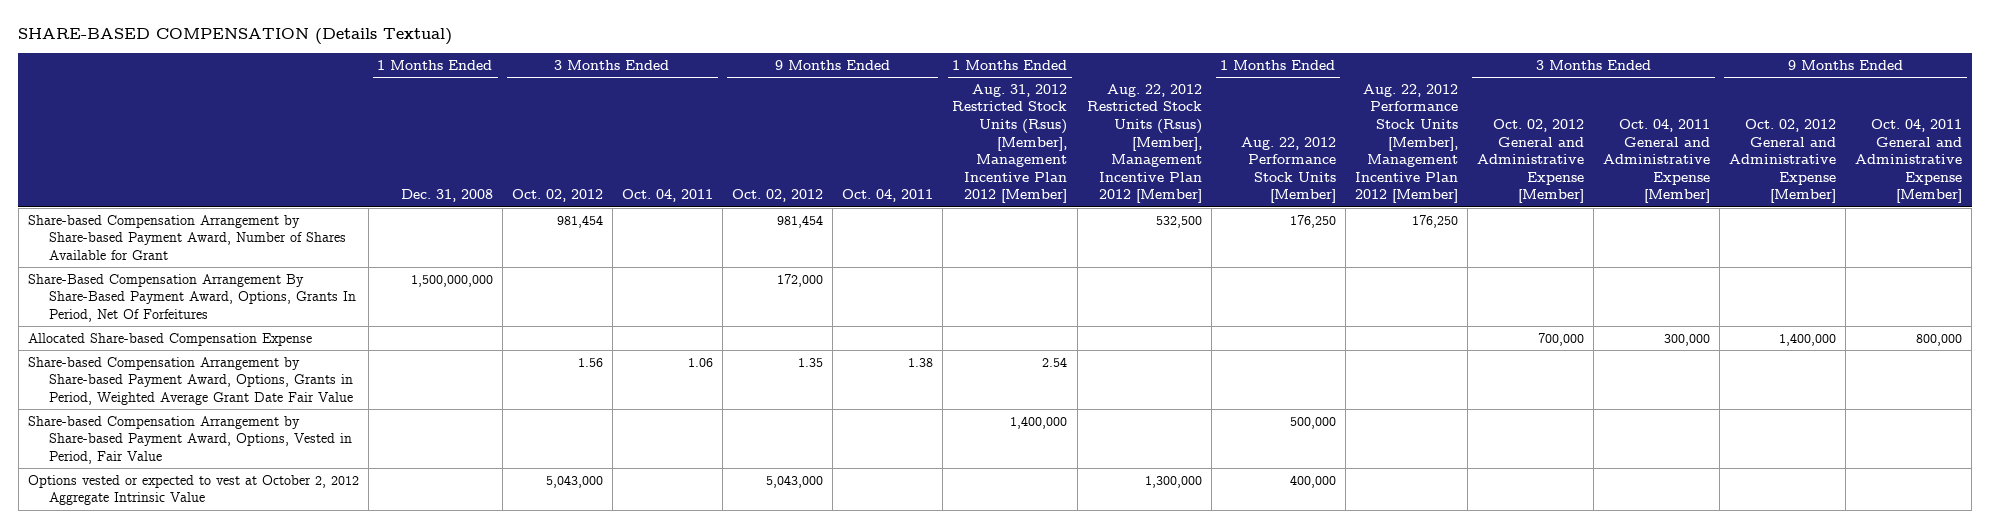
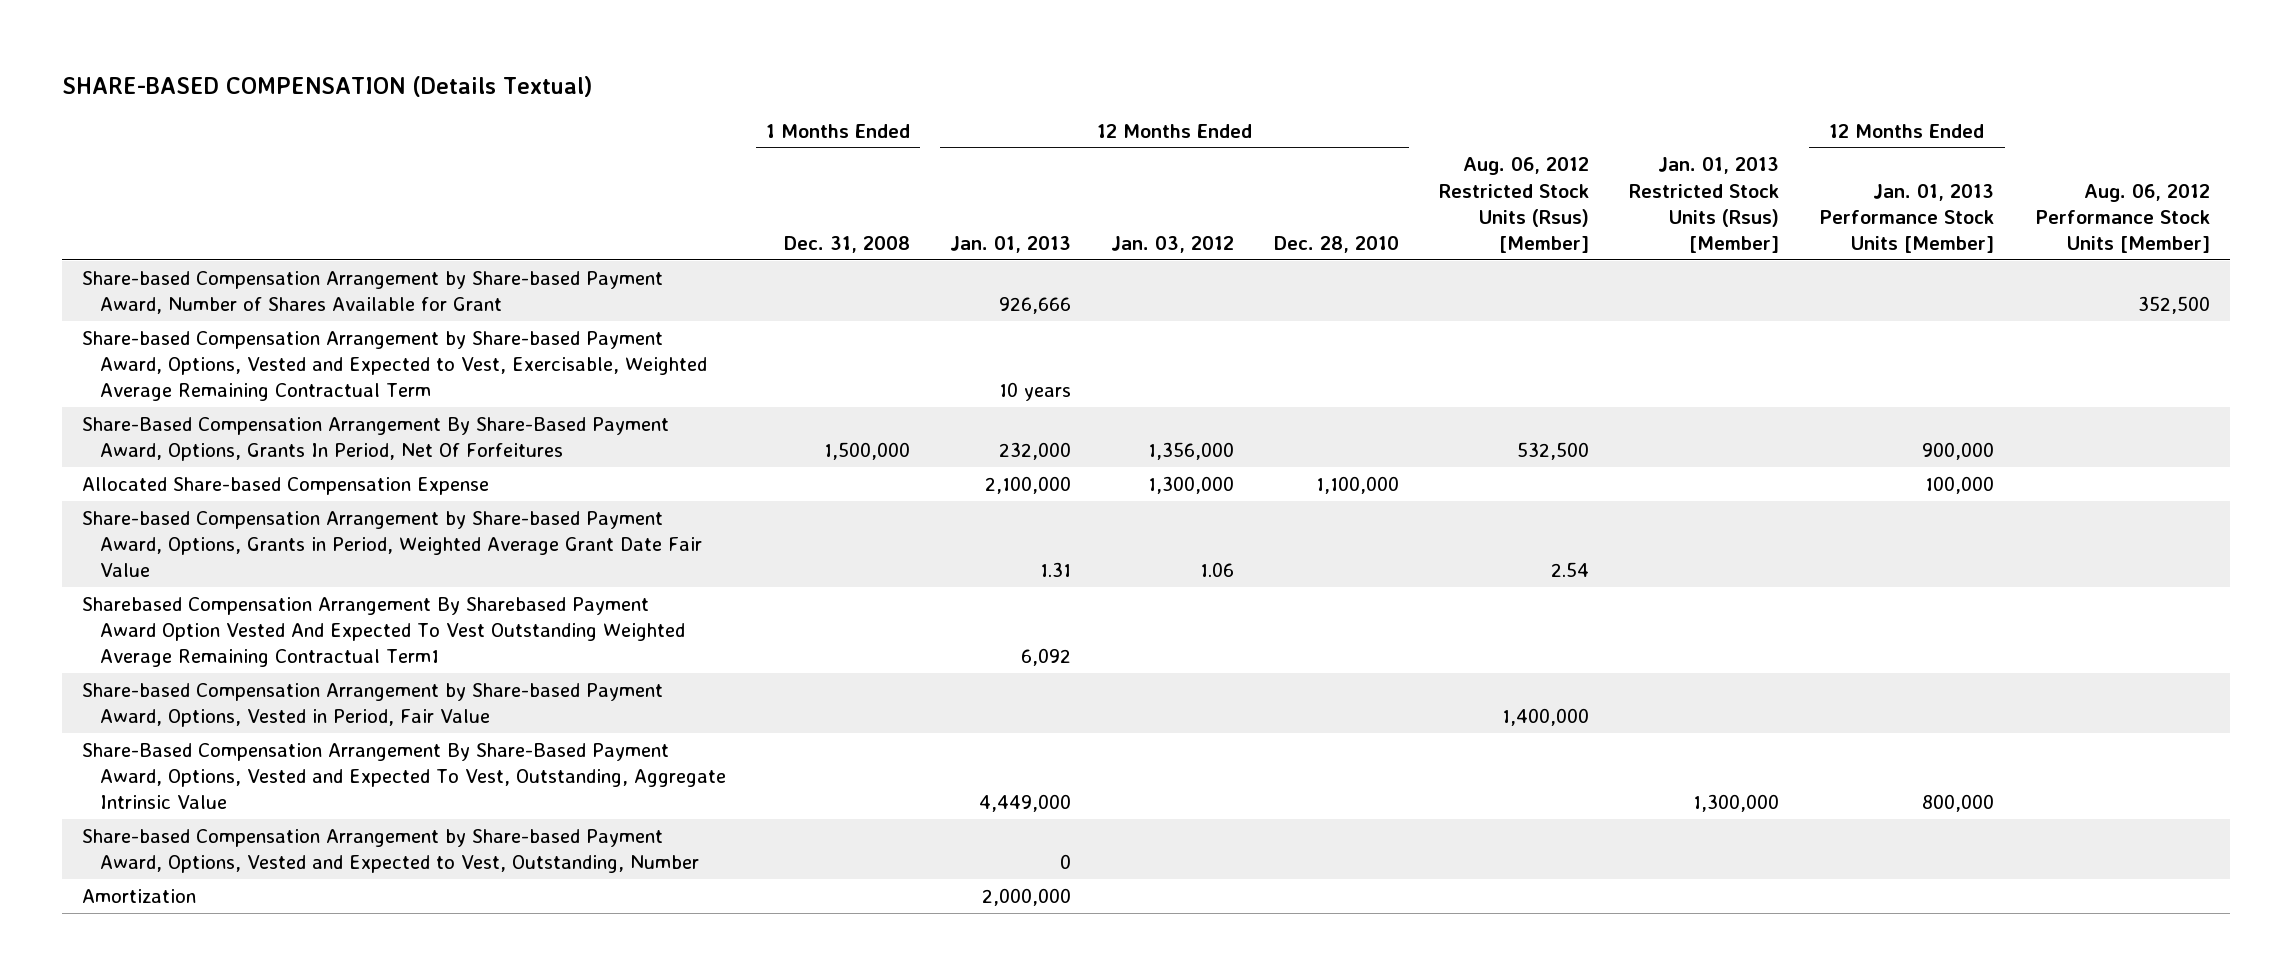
- | 1 Months Ended Dec. 31, 2008 | 3 Months Ended Oct. 02, 2012 | 3 Months Ended Oct. 04, 2011 | 9 Months Ended Oct. 02, 2012 | 9 Months Ended Oct. 04, 2011 | 1 Months Ended Aug. 31, 2012 Restricted Stock Units (Rsus) [Member], Management Incentive Plan 2012 [Member] | Aug. 22, 2012 Restricted Stock Units (Rsus) [Member], Management Incentive Plan 2012 [Member] | 1 Months Ended Aug. 22, 2012 Performance Stock Units [Member] | Aug. 22, 2012 Performance Stock Units [Member], Management Incentive Plan 2012 [Member] | 3 Months Ended Oct. 02, 2012 General and Administrative Expense [Member] | 3 Months Ended Oct. 04, 2011 General and Administrative Expense [Member] | 9 Months Ended Oct. 02, 2012 General and Administrative Expense [Member] | 9 Months Ended Oct. 04, 2011 General and Administrative Expense [Member]
+ | 1 Months Ended Dec. 31, 2008 | 12 Months Ended Jan. 01, 2013 | 12 Months Ended Jan. 03, 2012 | 12 Months Ended Dec. 28, 2010 | Aug. 06, 2012 Restricted Stock Units (Rsus) [Member] | Jan. 01, 2013 Restricted Stock Units (Rsus) [Member] | 12 Months Ended Jan. 01, 2013 Performance Stock Units [Member] | Aug. 06, 2012 Performance Stock Units [Member]
- Share-Based Compensation Arrangement By Share-Based Payment Award, Options, Grants In Period, Net Of Forfeitures | 1,500,000,000 | | | 172,000 | | | | | | | | |
+ Share-based Compensation Arrangement by Share-based Payment Award, Options, Vested and Expected to Vest, Exercisable, Weighted Average Remaining Contractual Term | | 10 years | | | | | |
+ Share-Based Compensation Arrangement By Share-Based Payment Award, Options, Grants In Period, Net Of Forfeitures | 1,500,000 | 232,000 | 1,356,000 | | 532,500 | | 900,000 |
+ Sharebased Compensation Arrangement By Sharebased Payment Award Option Vested And Expected To Vest Outstanding Weighted Average Remaining Contractual Term1 | | 6,092 | | | | | |
- Options vested or expected to vest at October 2, 2012 Aggregate Intrinsic Value | | 5,043,000 | | 5,043,000 | | | 1,300,000 | 400,000 | | | | |
+ Share-Based Compensation Arrangement By Share-Based Payment Award, Options, Vested and Expected To Vest, Outstanding, Aggregate Intrinsic Value | | 4,449,000 | | | | 1,300,000 | 800,000 |
+ Share-based Compensation Arrangement by Share-based Payment Award, Options, Vested and Expected to Vest, Outstanding, Number | | 0 | | | | | |
+ Amortization | | 2,000,000 | | | | | |

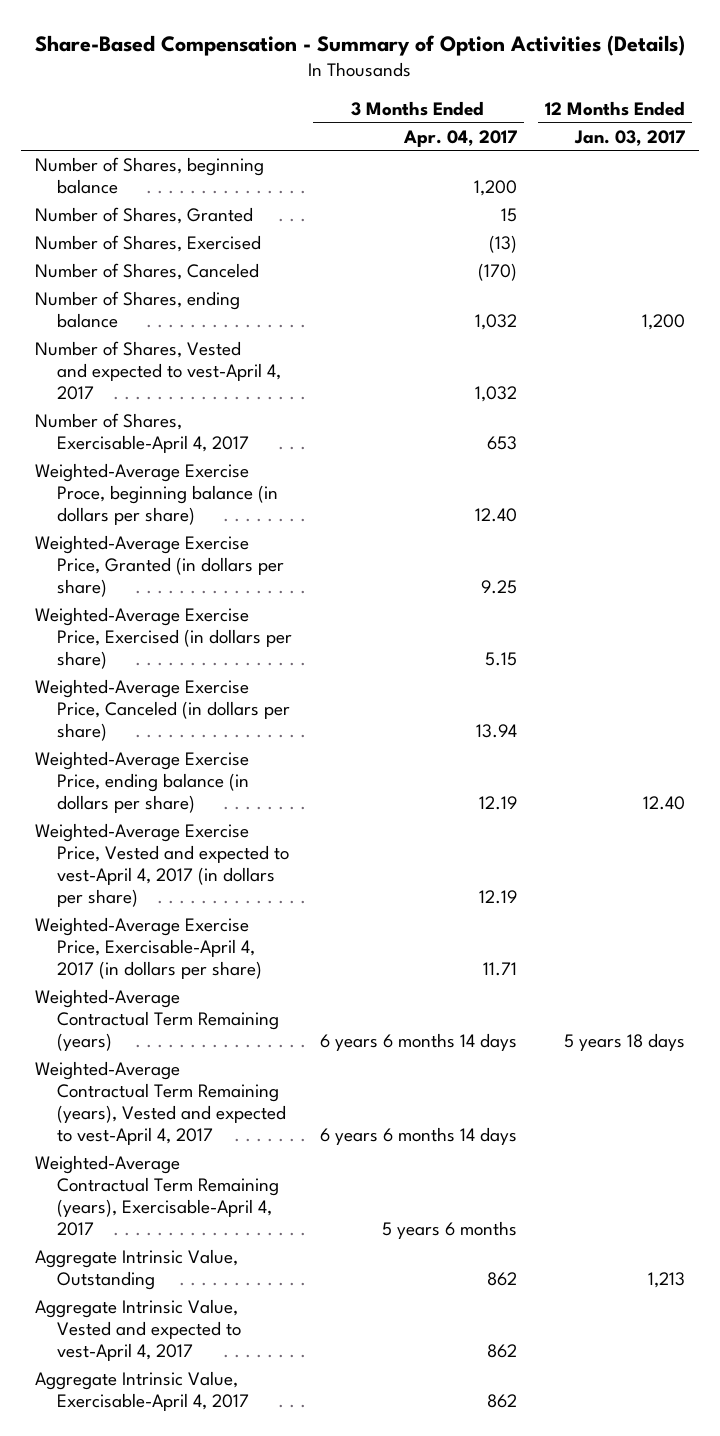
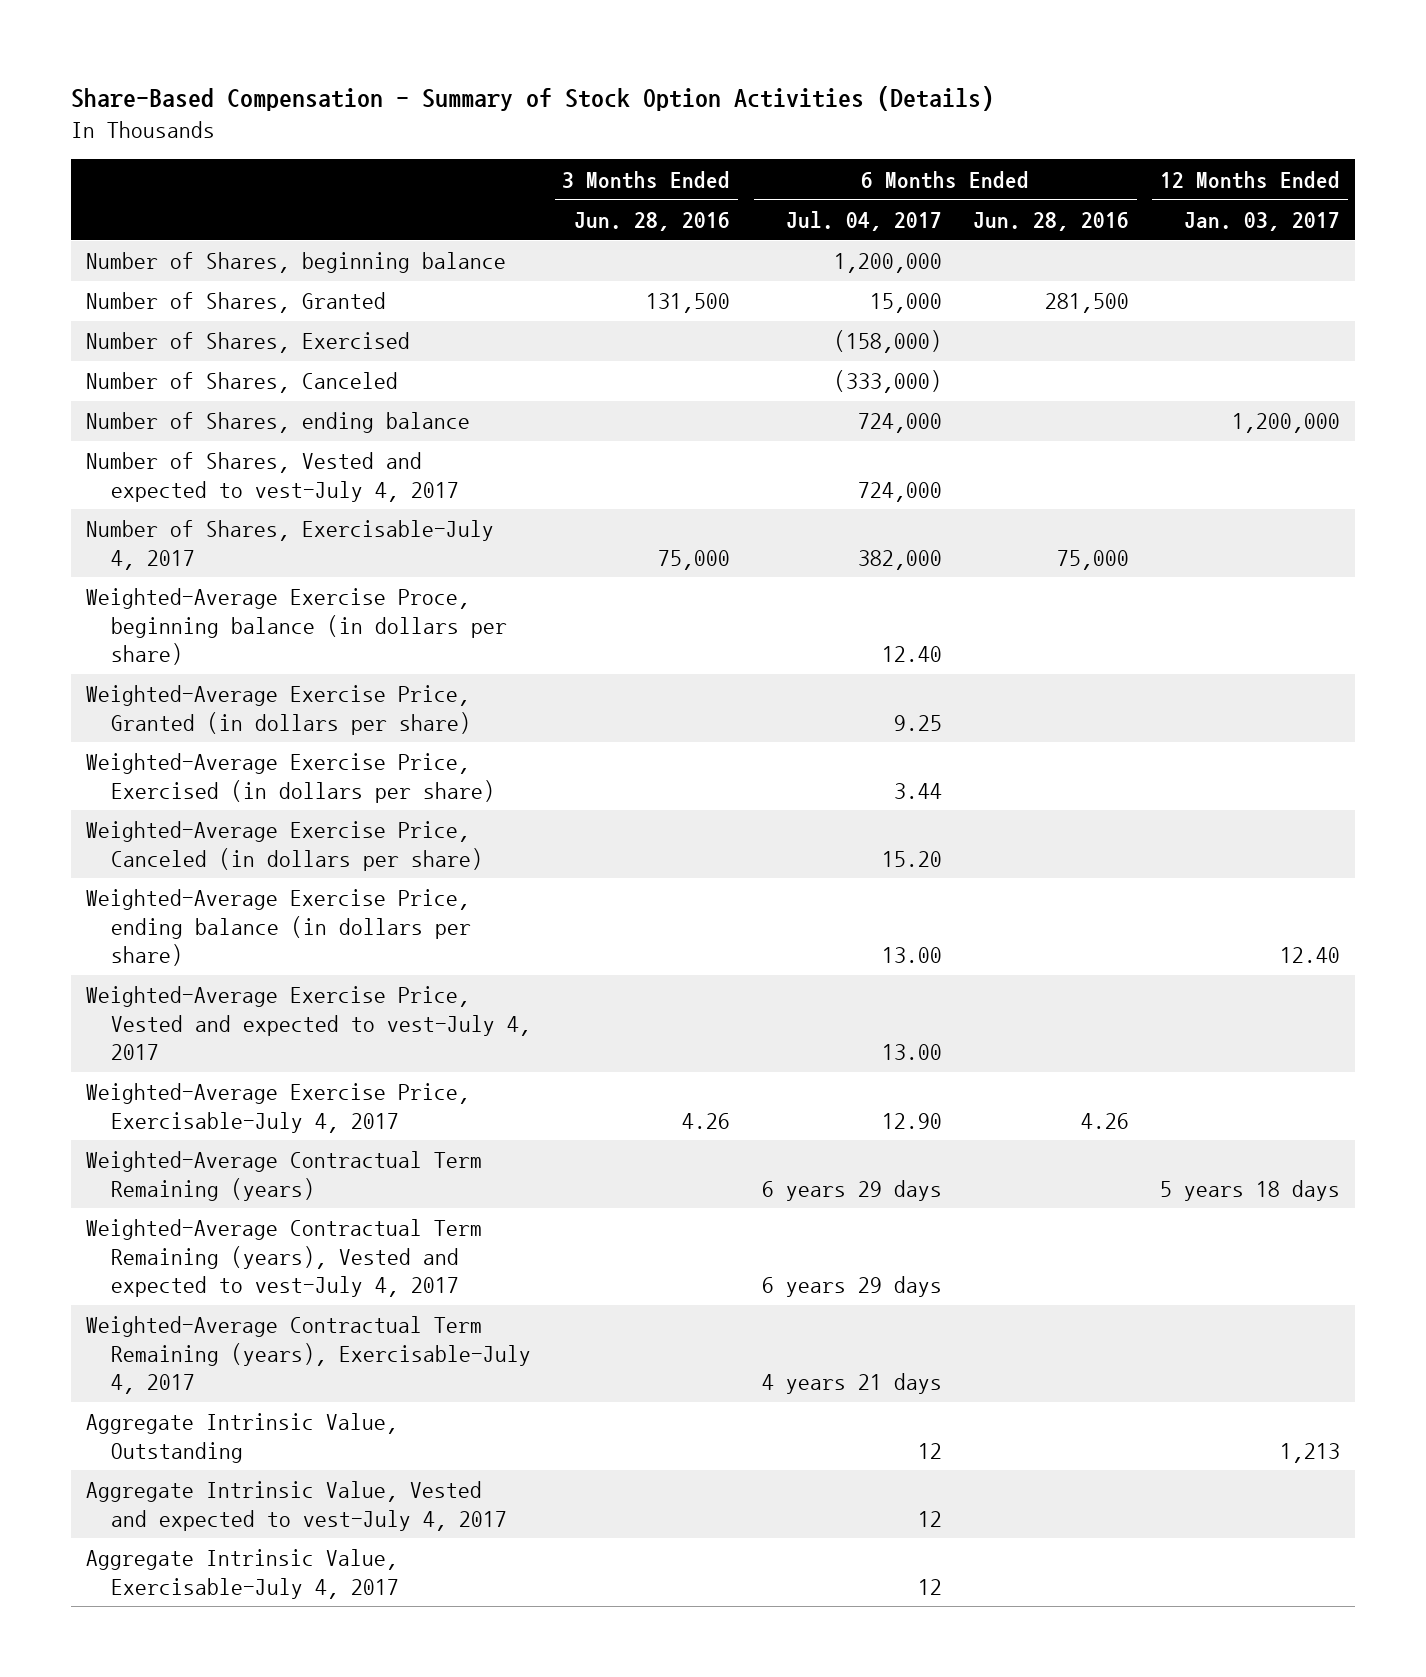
- Share-Based Compensation - Summary of Option Activities (Details)
+ Share-Based Compensation - Summary of Stock Option Activities (Details)
- | 3 Months Ended Apr. 04, 2017 | 12 Months Ended Jan. 03, 2017
+ | 3 Months Ended Jun. 28, 2016 | 6 Months Ended Jul. 04, 2017 | 6 Months Ended Jun. 28, 2016 | 12 Months Ended Jan. 03, 2017
- Number of Shares, ending balance | 1,032 | 1,200
- Number of Shares, Vested and expected to vest-April 4, 2017 | 1,032 |
- Number of Shares, Exercisable-April 4, 2017 | 653 |
+ Number of Shares, ending balance | | 724,000 | | 1,200,000
+ Number of Shares, Vested and expected to vest-July 4, 2017 | | 724,000 | |
+ Number of Shares, Exercisable-July 4, 2017 | 75,000 | 382,000 | 75,000 |
- Weighted-Average Exercise Price, Vested and expected to vest-April 4, 2017 (in dollars per share) | 12.19 |
- Weighted-Average Exercise Price, Exercisable-April 4, 2017 (in dollars per share) | 11.71 |
+ Weighted-Average Exercise Price, Vested and expected to vest-July 4, 2017 | | 13.00 | |
+ Weighted-Average Exercise Price, Exercisable-July 4, 2017 | 4.26 | 12.90 | 4.26 |
- Weighted-Average Contractual Term Remaining (years), Vested and expected to vest-April 4, 2017 | 6 years 6 months 14 days |
- Weighted-Average Contractual Term Remaining (years), Exercisable-April 4, 2017 | 5 years 6 months |
+ Weighted-Average Contractual Term Remaining (years), Vested and expected to vest-July 4, 2017 | | 6 years 29 days | |
+ Weighted-Average Contractual Term Remaining (years), Exercisable-July 4, 2017 | | 4 years 21 days | |
- Aggregate Intrinsic Value, Vested and expected to vest-April 4, 2017 | 862 |
- Aggregate Intrinsic Value, Exercisable-April 4, 2017 | 862 |
+ Aggregate Intrinsic Value, Vested and expected to vest-July 4, 2017 | | 12 | |
+ Aggregate Intrinsic Value, Exercisable-July 4, 2017 | | 12 | |

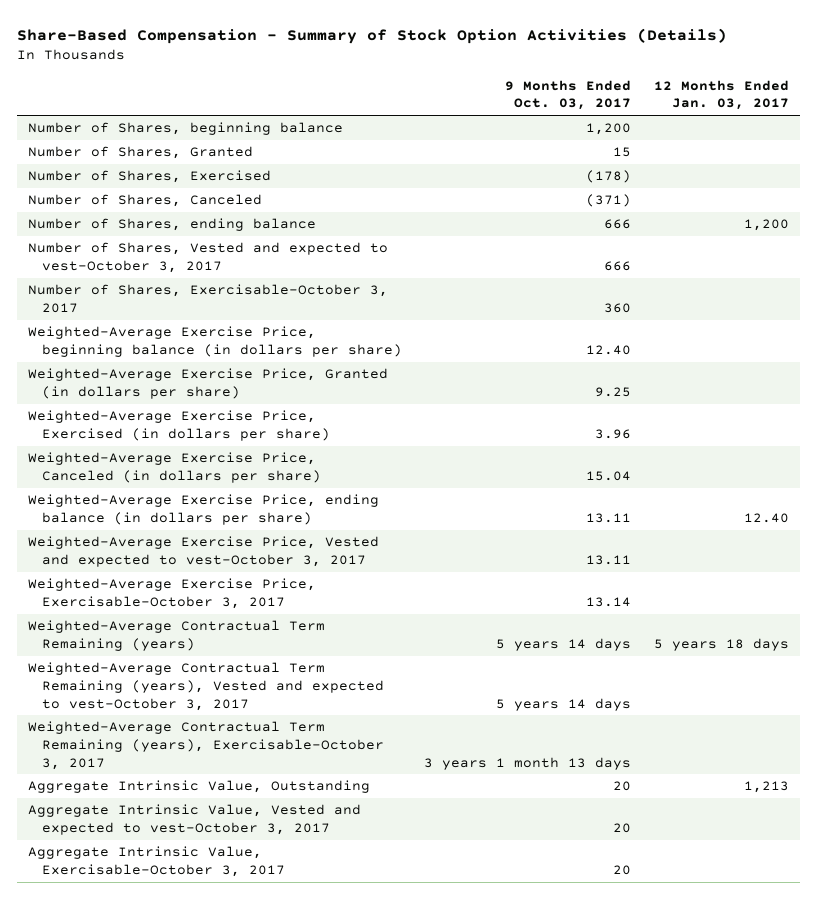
- | 3 Months Ended Jun. 28, 2016 | 6 Months Ended Jul. 04, 2017 | 6 Months Ended Jun. 28, 2016 | 12 Months Ended Jan. 03, 2017
+ | 9 Months Ended Oct. 03, 2017 | 12 Months Ended Jan. 03, 2017
- Number of Shares, ending balance | | 724,000 | | 1,200,000
- Number of Shares, Vested and expected to vest-July 4, 2017 | | 724,000 | |
- Number of Shares, Exercisable-July 4, 2017 | 75,000 | 382,000 | 75,000 |
- Weighted-Average Exercise Proce, beginning balance (in dollars per share) | | 12.40 | |
+ Number of Shares, ending balance | 666 | 1,200
+ Number of Shares, Vested and expected to vest-October 3, 2017 | 666 |
+ Number of Shares, Exercisable-October 3, 2017 | 360 |
+ Weighted-Average Exercise Price, beginning balance (in dollars per share) | 12.40 |
- Weighted-Average Exercise Price, Vested and expected to vest-July 4, 2017 | | 13.00 | |
- Weighted-Average Exercise Price, Exercisable-July 4, 2017 | 4.26 | 12.90 | 4.26 |
+ Weighted-Average Exercise Price, Vested and expected to vest-October 3, 2017 | 13.11 |
+ Weighted-Average Exercise Price, Exercisable-October 3, 2017 | 13.14 |
- Weighted-Average Contractual Term Remaining (years), Vested and expected to vest-July 4, 2017 | | 6 years 29 days | |
- Weighted-Average Contractual Term Remaining (years), Exercisable-July 4, 2017 | | 4 years 21 days | |
+ Weighted-Average Contractual Term Remaining (years), Vested and expected to vest-October 3, 2017 | 5 years 14 days |
+ Weighted-Average Contractual Term Remaining (years), Exercisable-October 3, 2017 | 3 years 1 month 13 days |
- Aggregate Intrinsic Value, Vested and expected to vest-July 4, 2017 | | 12 | |
- Aggregate Intrinsic Value, Exercisable-July 4, 2017 | | 12 | |
+ Aggregate Intrinsic Value, Vested and expected to vest-October 3, 2017 | 20 |
+ Aggregate Intrinsic Value, Exercisable-October 3, 2017 | 20 |

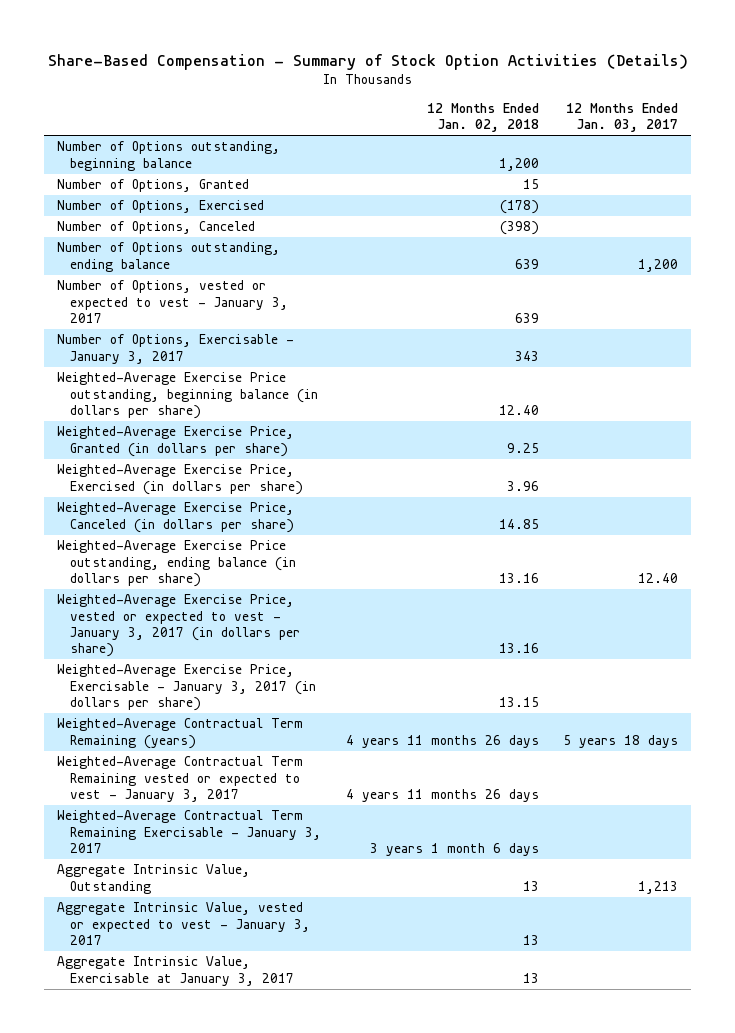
- | 9 Months Ended Oct. 03, 2017 | 12 Months Ended Jan. 03, 2017
+ | 12 Months Ended Jan. 02, 2018 | 12 Months Ended Jan. 03, 2017
- Number of Shares, beginning balance | 1,200 |
- Number of Shares, Granted | 15 |
- Number of Shares, Exercised | (178) |
- Number of Shares, Canceled | (371) |
- Number of Shares, ending balance | 666 | 1,200
- Number of Shares, Vested and expected to vest-October 3, 2017 | 666 |
- Number of Shares, Exercisable-October 3, 2017 | 360 |
- Weighted-Average Exercise Price, beginning balance (in dollars per share) | 12.40 |
+ Number of Options outstanding, beginning balance | 1,200 |
+ Number of Options, Granted | 15 |
+ Number of Options, Exercised | (178) |
+ Number of Options, Canceled | (398) |
+ Number of Options outstanding, ending balance | 639 | 1,200
+ Number of Options, vested or expected to vest - January 3, 2017 | 639 |
+ Number of Options, Exercisable - January 3, 2017 | 343 |
+ Weighted-Average Exercise Price outstanding, beginning balance (in dollars per share) | 12.40 |
- Weighted-Average Exercise Price, ending balance (in dollars per share) | 13.11 | 12.40
- Weighted-Average Exercise Price, Vested and expected to vest-October 3, 2017 | 13.11 |
- Weighted-Average Exercise Price, Exercisable-October 3, 2017 | 13.14 |
+ Weighted-Average Exercise Price outstanding, ending balance (in dollars per share) | 13.16 | 12.40
+ Weighted-Average Exercise Price, vested or expected to vest - January 3, 2017 (in dollars per share) | 13.16 |
+ Weighted-Average Exercise Price, Exercisable - January 3, 2017 (in dollars per share) | 13.15 |
- Weighted-Average Contractual Term Remaining (years), Vested and expected to vest-October 3, 2017 | 5 years 14 days |
- Weighted-Average Contractual Term Remaining (years), Exercisable-October 3, 2017 | 3 years 1 month 13 days |
+ Weighted-Average Contractual Term Remaining vested or expected to vest - January 3, 2017 | 4 years 11 months 26 days |
+ Weighted-Average Contractual Term Remaining Exercisable - January 3, 2017 | 3 years 1 month 6 days |
- Aggregate Intrinsic Value, Vested and expected to vest-October 3, 2017 | 20 |
- Aggregate Intrinsic Value, Exercisable-October 3, 2017 | 20 |
+ Aggregate Intrinsic Value, vested or expected to vest - January 3, 2017 | 13 |
+ Aggregate Intrinsic Value, Exercisable at January 3, 2017 | 13 |

